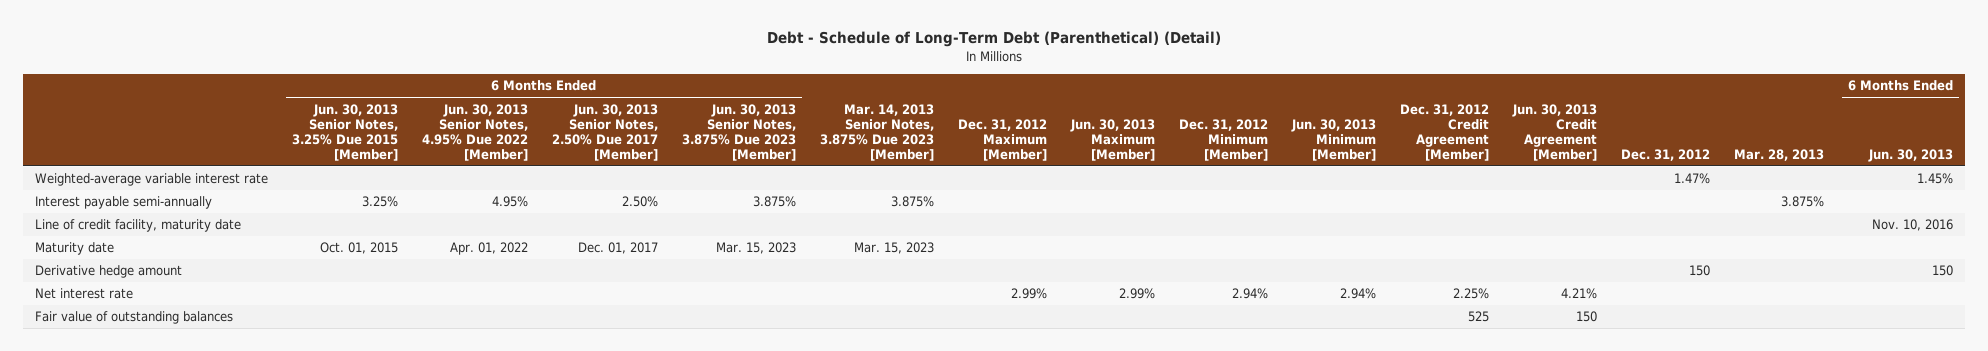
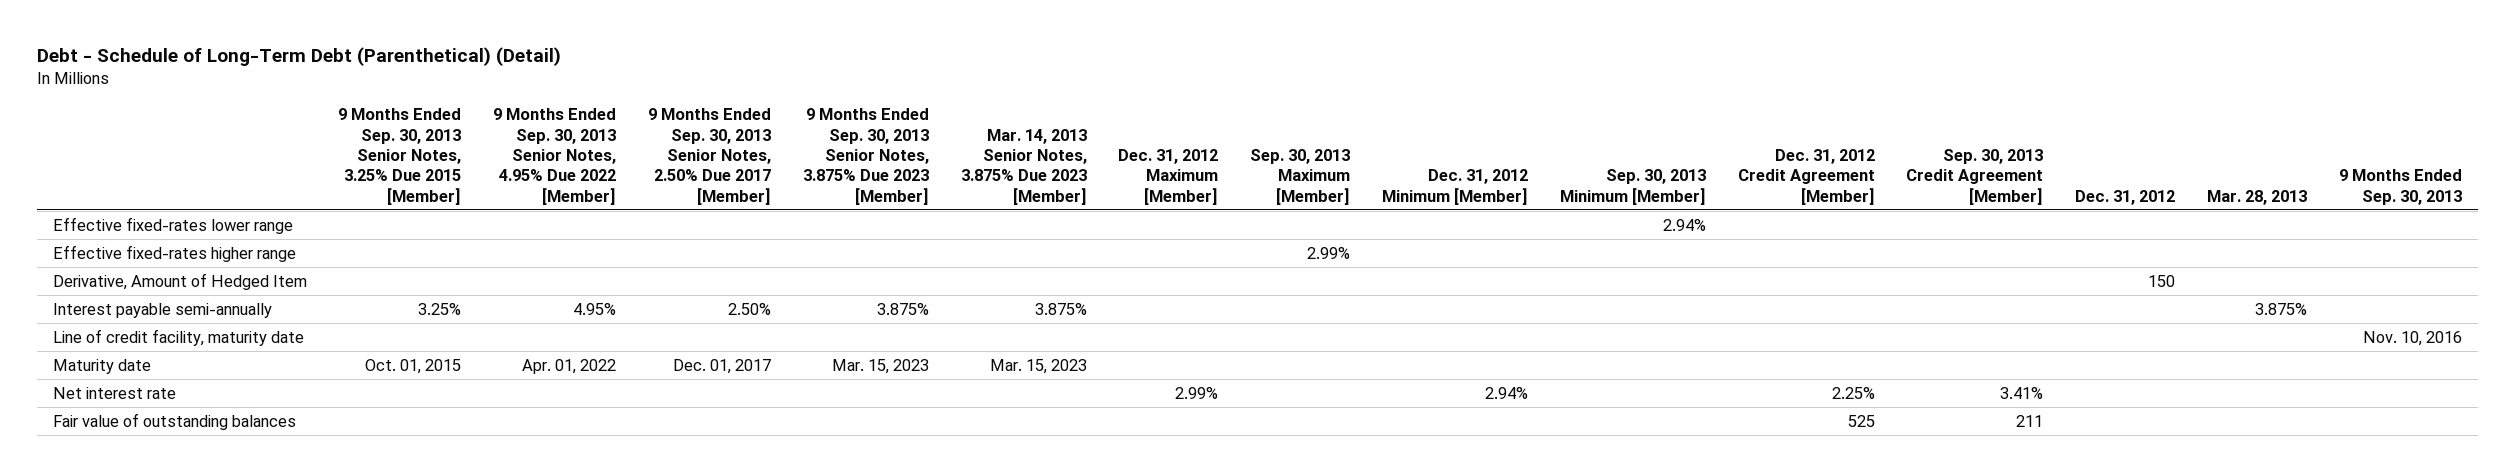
- | 6 Months Ended Jun. 30, 2013 Senior Notes, 3.25% Due 2015 [Member] | 6 Months Ended Jun. 30, 2013 Senior Notes, 4.95% Due 2022 [Member] | 6 Months Ended Jun. 30, 2013 Senior Notes, 2.50% Due 2017 [Member] | 6 Months Ended Jun. 30, 2013 Senior Notes, 3.875% Due 2023 [Member] | Mar. 14, 2013 Senior Notes, 3.875% Due 2023 [Member] | Dec. 31, 2012 Maximum [Member] | Jun. 30, 2013 Maximum [Member] | Dec. 31, 2012 Minimum [Member] | Jun. 30, 2013 Minimum [Member] | Dec. 31, 2012 Credit Agreement [Member] | Jun. 30, 2013 Credit Agreement [Member] | Dec. 31, 2012 | Mar. 28, 2013 | 6 Months Ended Jun. 30, 2013
+ | 9 Months Ended Sep. 30, 2013 Senior Notes, 3.25% Due 2015 [Member] | 9 Months Ended Sep. 30, 2013 Senior Notes, 4.95% Due 2022 [Member] | 9 Months Ended Sep. 30, 2013 Senior Notes, 2.50% Due 2017 [Member] | 9 Months Ended Sep. 30, 2013 Senior Notes, 3.875% Due 2023 [Member] | Mar. 14, 2013 Senior Notes, 3.875% Due 2023 [Member] | Dec. 31, 2012 Maximum [Member] | Sep. 30, 2013 Maximum [Member] | Dec. 31, 2012 Minimum [Member] | Sep. 30, 2013 Minimum [Member] | Dec. 31, 2012 Credit Agreement [Member] | Sep. 30, 2013 Credit Agreement [Member] | Dec. 31, 2012 | Mar. 28, 2013 | 9 Months Ended Sep. 30, 2013
- Weighted-average variable interest rate | | | | | | | | | | | | 1.47% | | 1.45%
+ Effective fixed-rates lower range | | | | | | | | | 2.94% | | | | |
+ Effective fixed-rates higher range | | | | | | | 2.99% | | | | | | |
+ Derivative, Amount of Hedged Item | | | | | | | | | | | | 150 | |
- Derivative hedge amount | | | | | | | | | | | | 150 | | 150

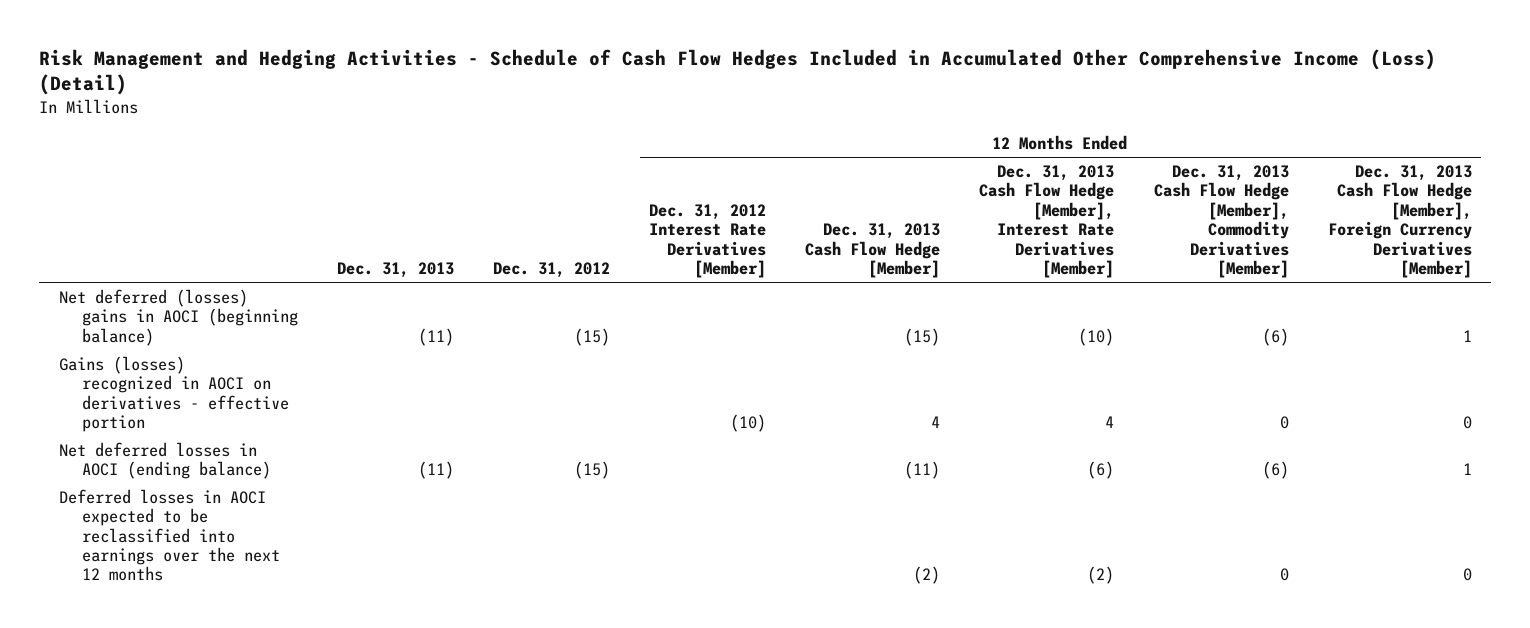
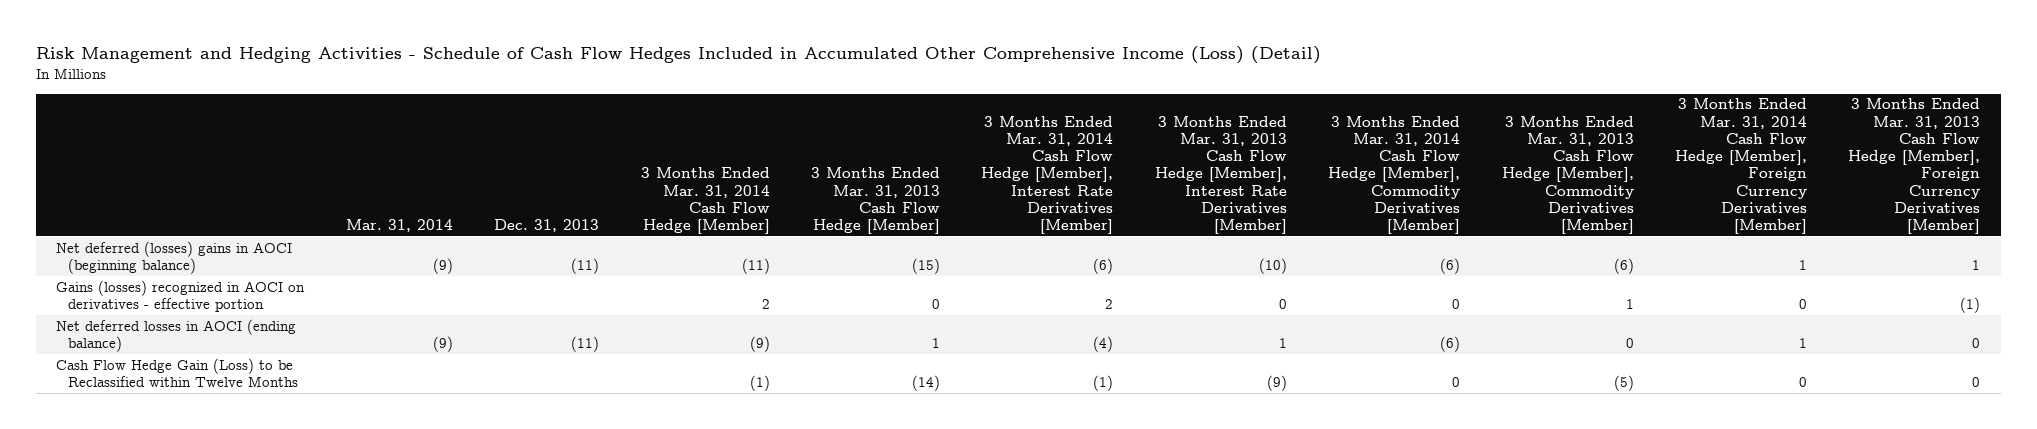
- | Dec. 31, 2013 | Dec. 31, 2012 | 12 Months Ended Dec. 31, 2012 Interest Rate Derivatives [Member] | 12 Months Ended Dec. 31, 2013 Cash Flow Hedge [Member] | 12 Months Ended Dec. 31, 2013 Cash Flow Hedge [Member], Interest Rate Derivatives [Member] | 12 Months Ended Dec. 31, 2013 Cash Flow Hedge [Member], Commodity Derivatives [Member] | 12 Months Ended Dec. 31, 2013 Cash Flow Hedge [Member], Foreign Currency Derivatives [Member]
+ | Mar. 31, 2014 | Dec. 31, 2013 | 3 Months Ended Mar. 31, 2014 Cash Flow Hedge [Member] | 3 Months Ended Mar. 31, 2013 Cash Flow Hedge [Member] | 3 Months Ended Mar. 31, 2014 Cash Flow Hedge [Member], Interest Rate Derivatives [Member] | 3 Months Ended Mar. 31, 2013 Cash Flow Hedge [Member], Interest Rate Derivatives [Member] | 3 Months Ended Mar. 31, 2014 Cash Flow Hedge [Member], Commodity Derivatives [Member] | 3 Months Ended Mar. 31, 2013 Cash Flow Hedge [Member], Commodity Derivatives [Member] | 3 Months Ended Mar. 31, 2014 Cash Flow Hedge [Member], Foreign Currency Derivatives [Member] | 3 Months Ended Mar. 31, 2013 Cash Flow Hedge [Member], Foreign Currency Derivatives [Member]
- Deferred losses in AOCI expected to be reclassified into earnings over the next 12 months | | | | (2) | (2) | 0 | 0
+ Cash Flow Hedge Gain (Loss) to be Reclassified within Twelve Months | | | (1) | (14) | (1) | (9) | 0 | (5) | 0 | 0

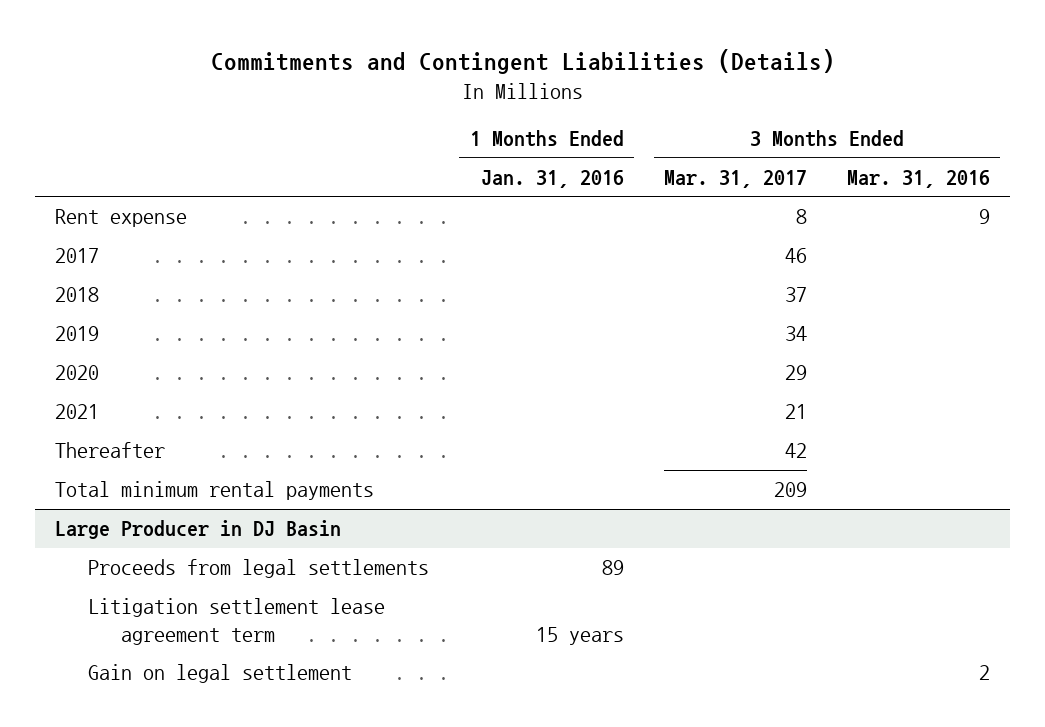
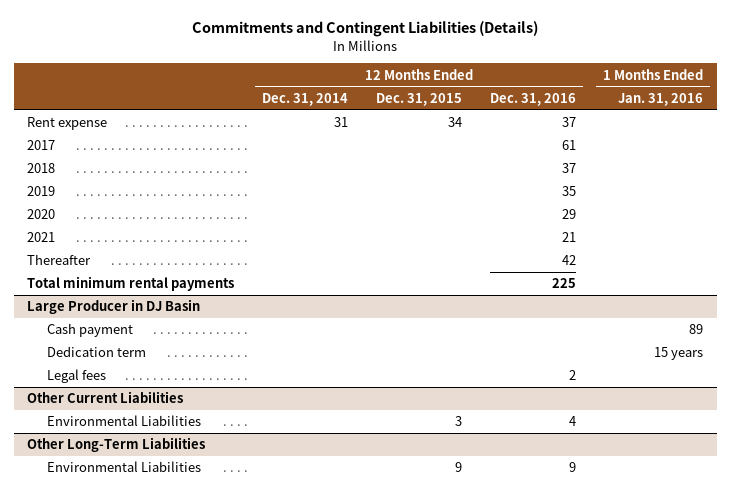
- | 1 Months Ended Jan. 31, 2016 | 3 Months Ended Mar. 31, 2017 | 3 Months Ended Mar. 31, 2016
+ | 12 Months Ended Dec. 31, 2014 | 12 Months Ended Dec. 31, 2015 | 12 Months Ended Dec. 31, 2016 | 1 Months Ended Jan. 31, 2016
@ Large Producer in DJ Basin
- Proceeds from legal settlements | 89 | |
- Litigation settlement lease agreement term | 15 years | |
- Gain on legal settlement | | | 2
+ Cash payment | | | | 89
+ Dedication term | | | | 15 years
+ Legal fees | | | 2 |
+ Other Current Liabilities
+ Environmental Liabilities | | 3 | 4 |
+ Other Long-Term Liabilities
+ Environmental Liabilities | | 9 | 9 |

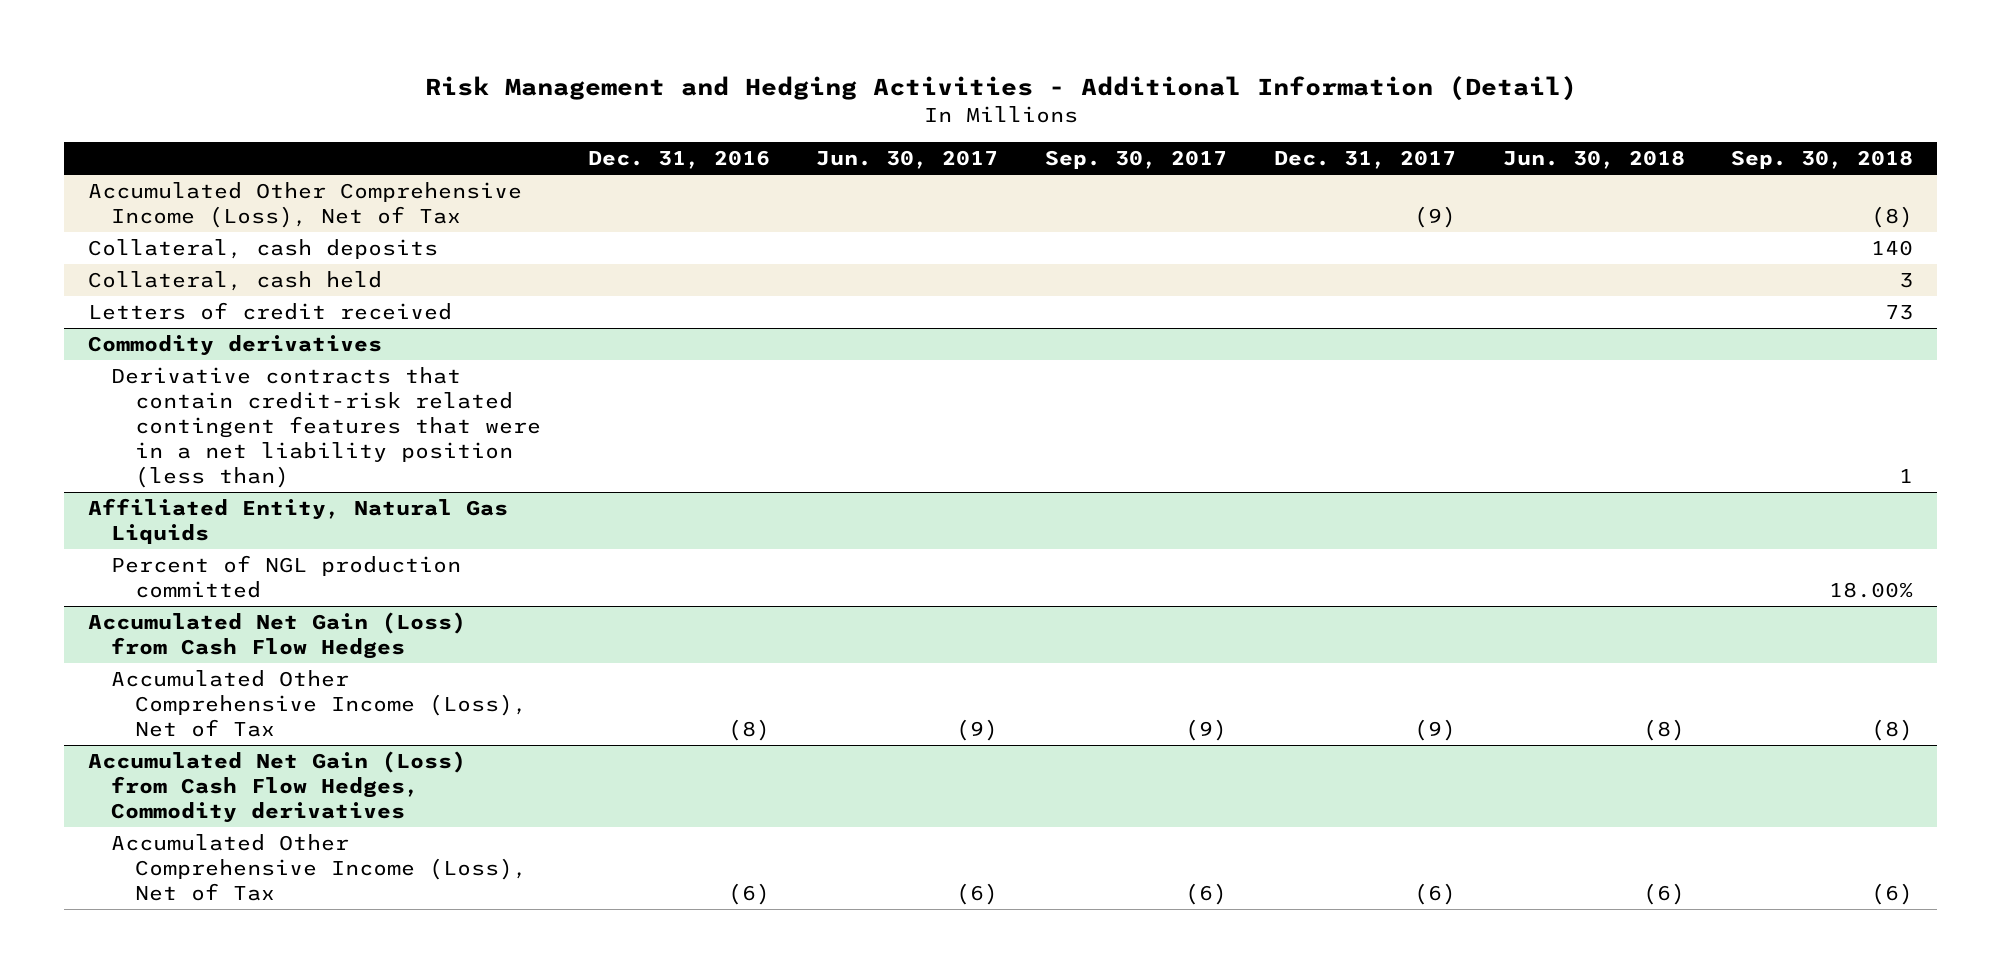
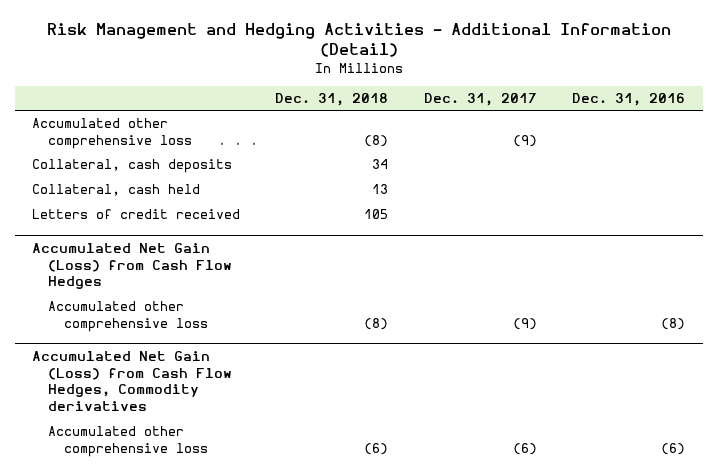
- | Dec. 31, 2016 | Jun. 30, 2017 | Sep. 30, 2017 | Dec. 31, 2017 | Jun. 30, 2018 | Sep. 30, 2018
+ | Dec. 31, 2018 | Dec. 31, 2017 | Dec. 31, 2016
- Accumulated Other Comprehensive Income (Loss), Net of Tax | | | | (9) | | (8)
+ Accumulated other comprehensive loss | (8) | (9) |
- Commodity derivatives
- Derivative contracts that contain credit-risk related contingent features that were in a net liability position (less than) | | | | | | 1
- Affiliated Entity, Natural Gas Liquids
- Percent of NGL production committed | | | | | | 18.00%
@ Accumulated Net Gain (Loss) from Cash Flow Hedges
- Accumulated Other Comprehensive Income (Loss), Net of Tax | (8) | (9) | (9) | (9) | (8) | (8)
+ Accumulated other comprehensive loss | (8) | (9) | (8)
@ Accumulated Net Gain (Loss) from Cash Flow Hedges, Commodity derivatives
- Accumulated Other Comprehensive Income (Loss), Net of Tax | (6) | (6) | (6) | (6) | (6) | (6)
+ Accumulated other comprehensive loss | (6) | (6) | (6)

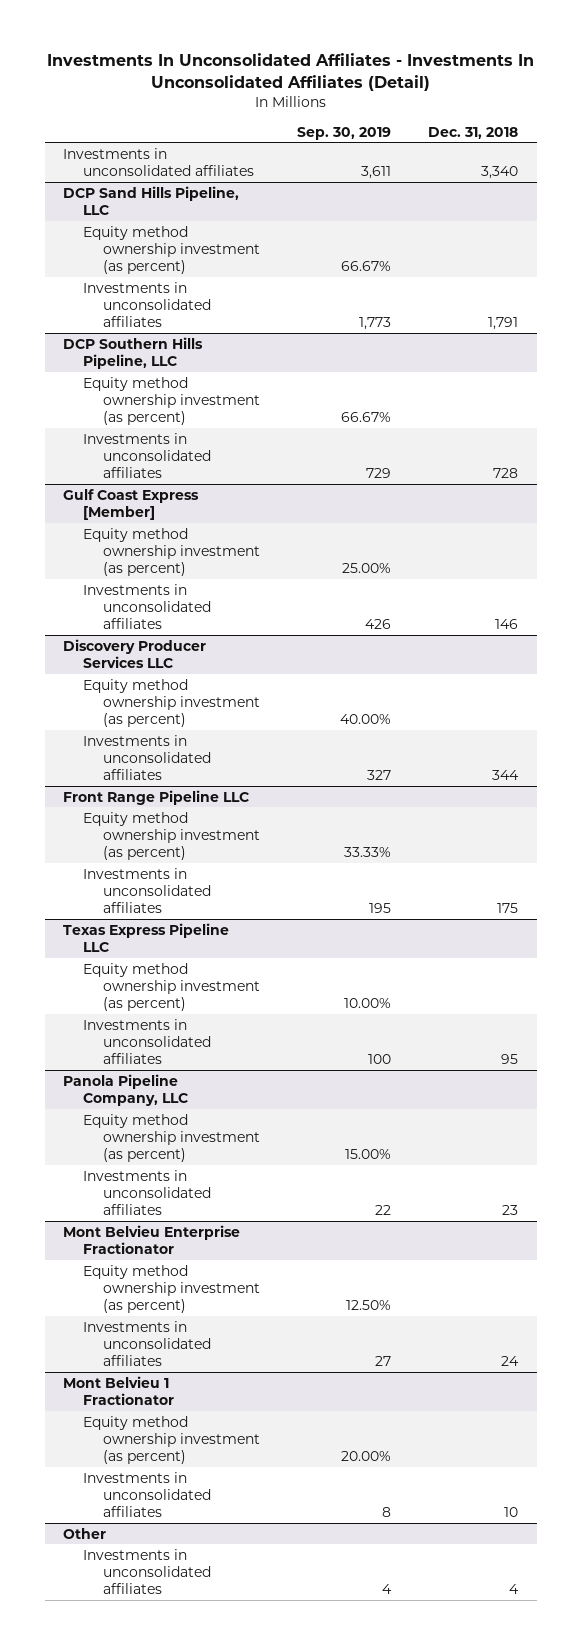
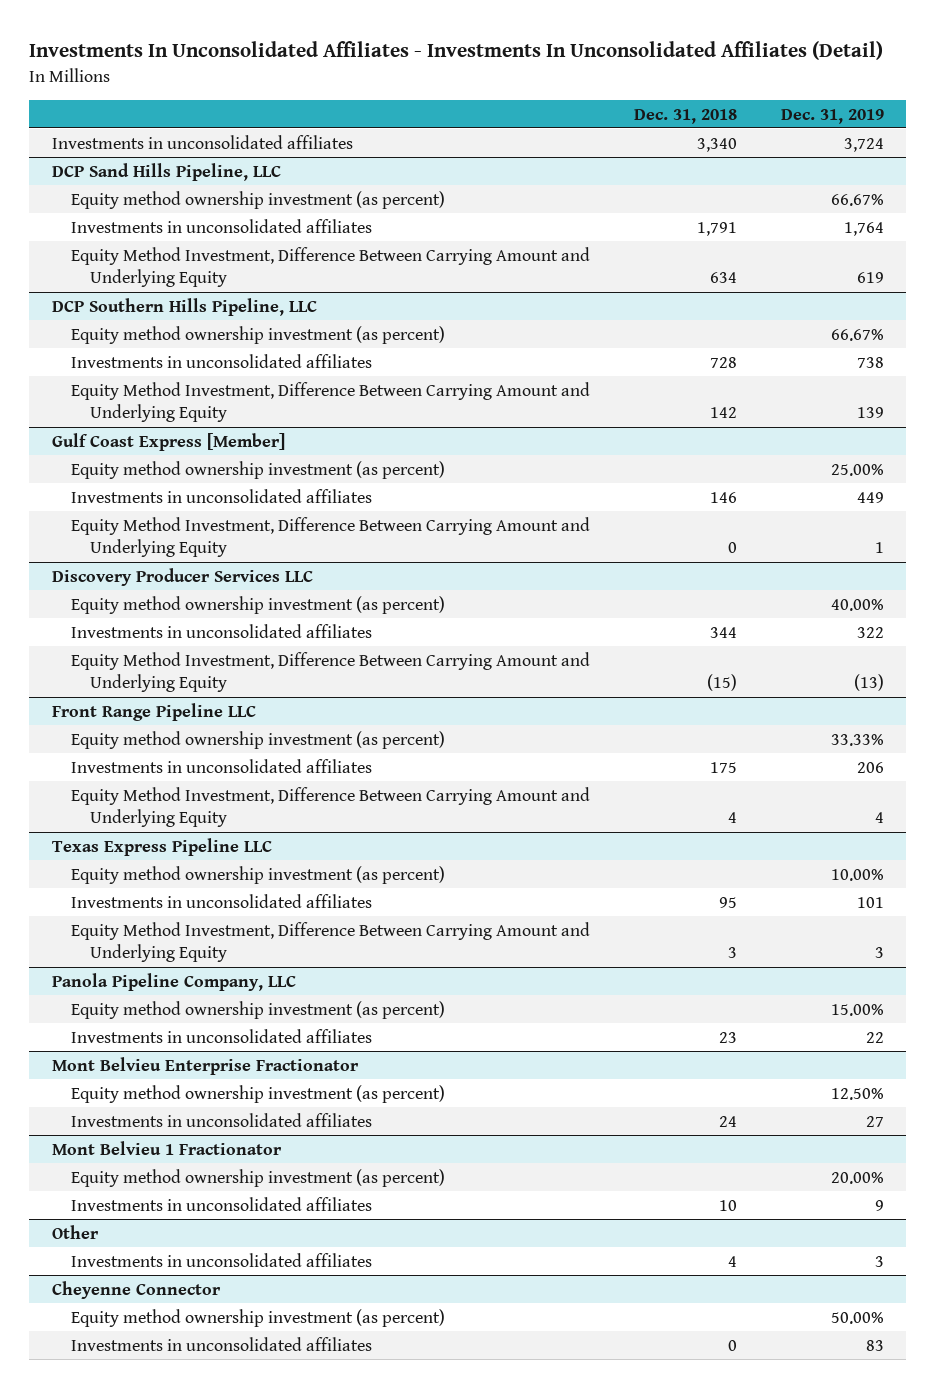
- | Sep. 30, 2019 | Dec. 31, 2018
+ | Dec. 31, 2018 | Dec. 31, 2019
@ DCP Sand Hills Pipeline, LLC
+ Equity Method Investment, Difference Between Carrying Amount and Underlying Equity | 634 | 619
@ DCP Southern Hills Pipeline, LLC
+ Equity Method Investment, Difference Between Carrying Amount and Underlying Equity | 142 | 139
@ Gulf Coast Express [Member]
+ Equity Method Investment, Difference Between Carrying Amount and Underlying Equity | 0 | 1
@ Discovery Producer Services LLC
+ Equity Method Investment, Difference Between Carrying Amount and Underlying Equity | (15) | (13)
@ Front Range Pipeline LLC
+ Equity Method Investment, Difference Between Carrying Amount and Underlying Equity | 4 | 4
@ Texas Express Pipeline LLC
+ Equity Method Investment, Difference Between Carrying Amount and Underlying Equity | 3 | 3
+ Cheyenne Connector
+ Equity method ownership investment (as percent) | | 50.00%
+ Investments in unconsolidated affiliates | 0 | 83

